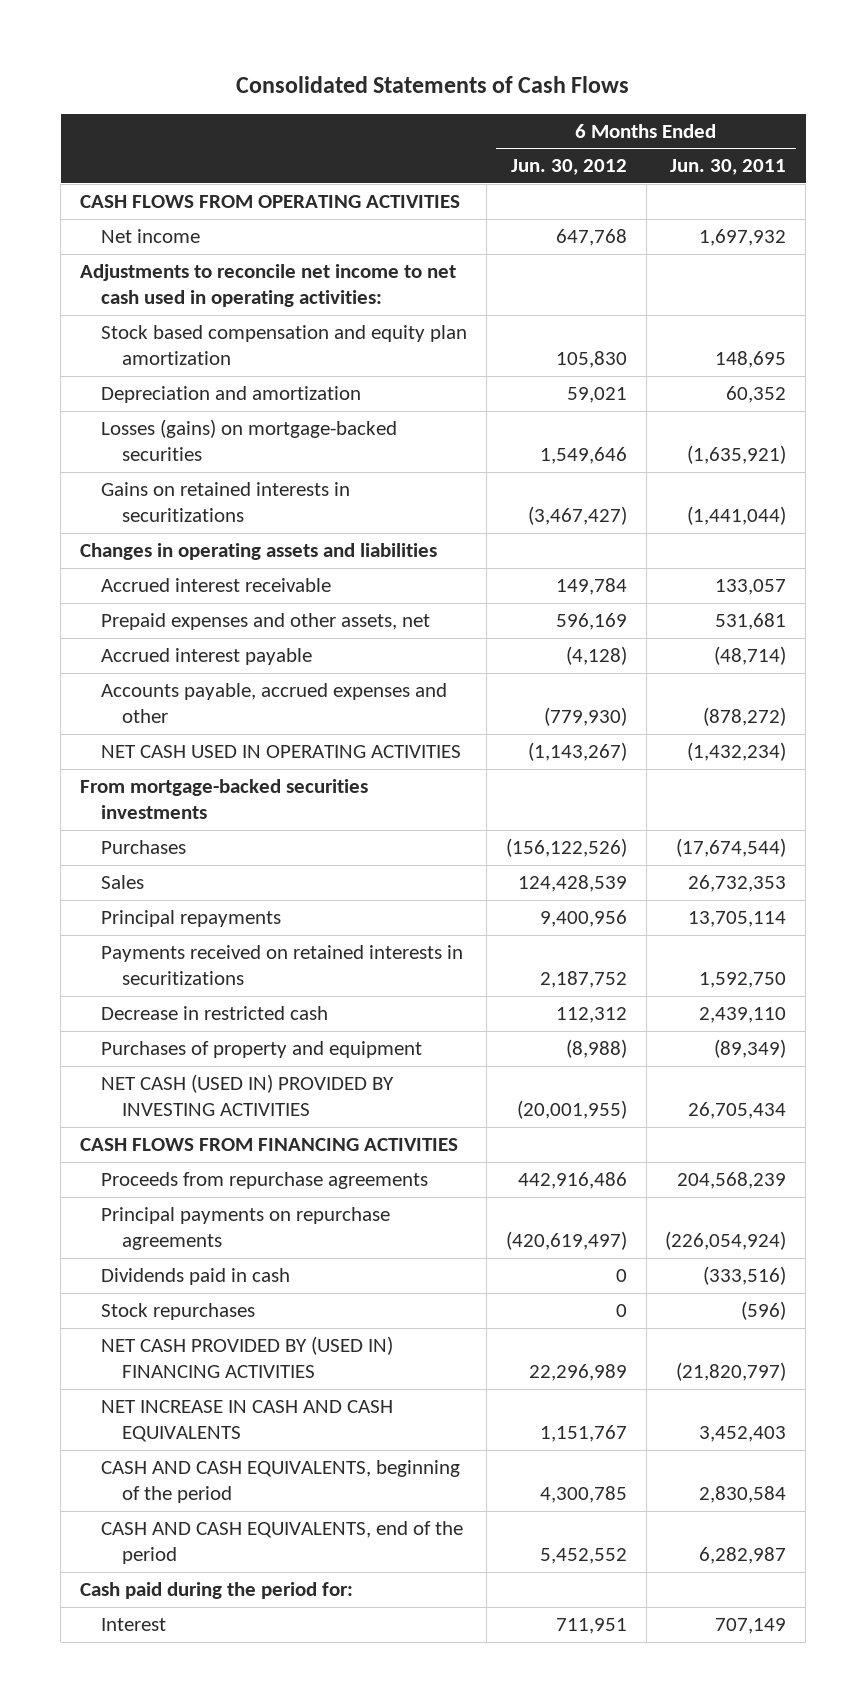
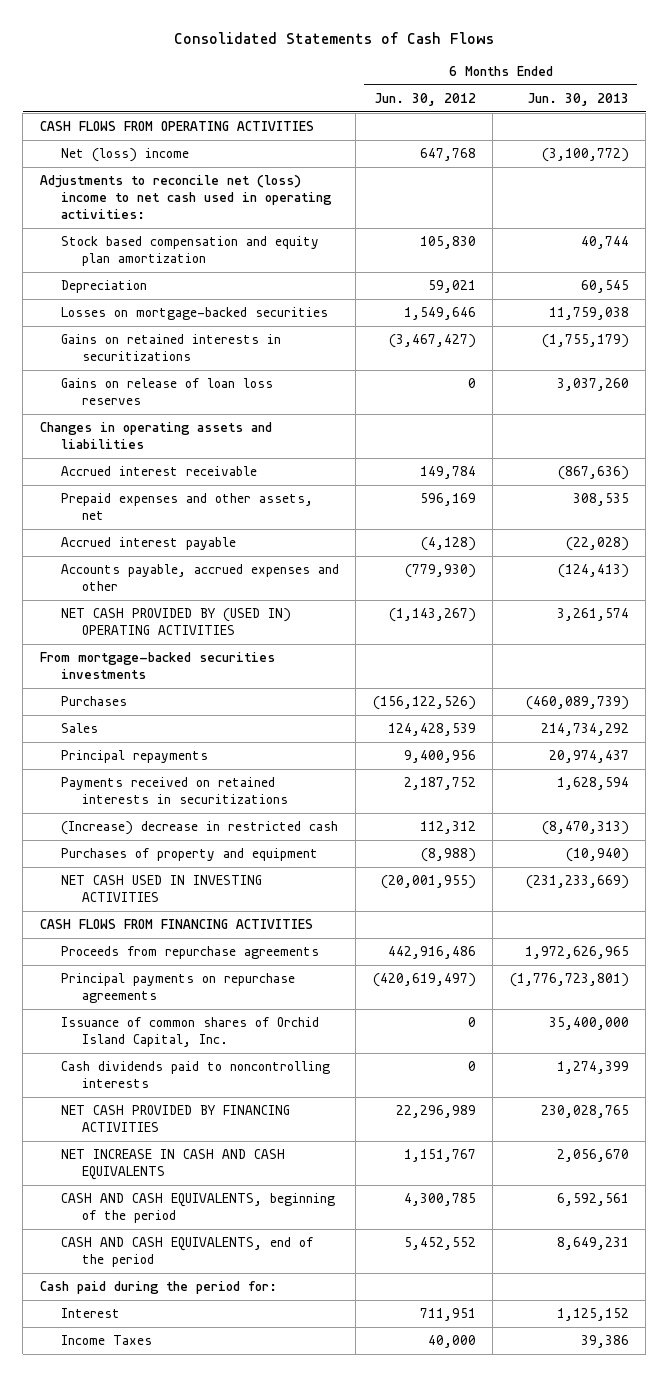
- | 6 Months Ended Jun. 30, 2012 | 6 Months Ended Jun. 30, 2011
+ | 6 Months Ended Jun. 30, 2012 | 6 Months Ended Jun. 30, 2013
- Net income | 647,768 | 1,697,932
- Adjustments to reconcile net income to net cash used in operating activities:
+ Net (loss) income | 647,768 | (3,100,772)
+ Adjustments to reconcile net (loss) income to net cash used in operating activities:
- Depreciation and amortization | 59,021 | 60,352
- Losses (gains) on mortgage-backed securities | 1,549,646 | (1,635,921)
+ Depreciation | 59,021 | 60,545
+ Losses on mortgage-backed securities | 1,549,646 | 11,759,038
+ Gains on release of loan loss reserves | 0 | 3,037,260
- NET CASH USED IN OPERATING ACTIVITIES | (1,143,267) | (1,432,234)
+ NET CASH PROVIDED BY (USED IN) OPERATING ACTIVITIES | (1,143,267) | 3,261,574
- Decrease in restricted cash | 112,312 | 2,439,110
+ (Increase) decrease in restricted cash | 112,312 | (8,470,313)
- NET CASH (USED IN) PROVIDED BY INVESTING ACTIVITIES | (20,001,955) | 26,705,434
+ NET CASH USED IN INVESTING ACTIVITIES | (20,001,955) | (231,233,669)
- Dividends paid in cash | 0 | (333,516)
- Stock repurchases | 0 | (596)
- NET CASH PROVIDED BY (USED IN) FINANCING ACTIVITIES | 22,296,989 | (21,820,797)
+ Issuance of common shares of Orchid Island Capital, Inc. | 0 | 35,400,000
+ Cash dividends paid to noncontrolling interests | 0 | 1,274,399
+ NET CASH PROVIDED BY FINANCING ACTIVITIES | 22,296,989 | 230,028,765
+ Income Taxes | 40,000 | 39,386

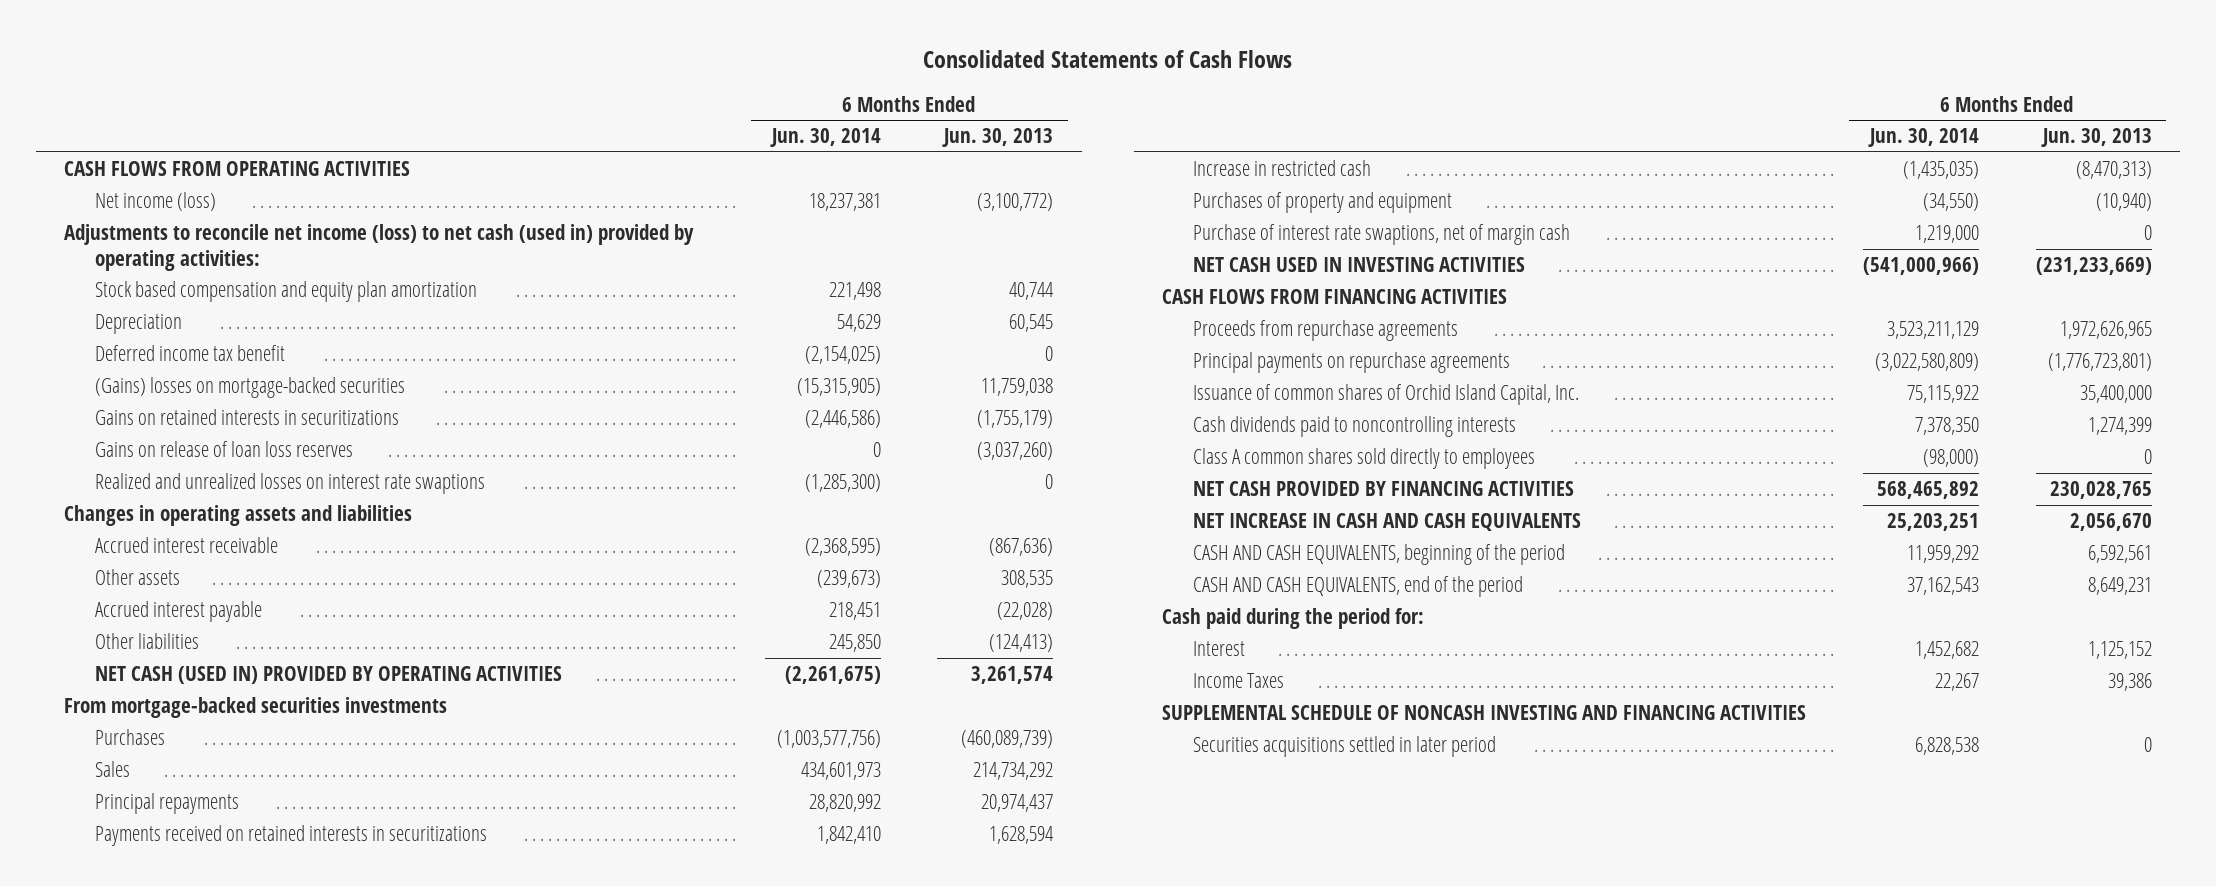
- | 6 Months Ended Jun. 30, 2012 | 6 Months Ended Jun. 30, 2013
+ | 6 Months Ended Jun. 30, 2014 | 6 Months Ended Jun. 30, 2013
- Net (loss) income | 647,768 | (3,100,772)
- Adjustments to reconcile net (loss) income to net cash used in operating activities:
+ Net income (loss) | 18,237,381 | (3,100,772)
+ Adjustments to reconcile net income (loss) to net cash (used in) provided by operating activities:
- Losses on mortgage-backed securities | 1,549,646 | 11,759,038
+ Deferred income tax benefit | (2,154,025) | 0
+ (Gains) losses on mortgage-backed securities | (15,315,905) | 11,759,038
- Gains on release of loan loss reserves | 0 | 3,037,260
+ Gains on release of loan loss reserves | 0 | (3,037,260)
+ Realized and unrealized losses on interest rate swaptions | (1,285,300) | 0
- Prepaid expenses and other assets, net | 596,169 | 308,535
+ Other assets | (239,673) | 308,535
- Accounts payable, accrued expenses and other | (779,930) | (124,413)
- NET CASH PROVIDED BY (USED IN) OPERATING ACTIVITIES | (1,143,267) | 3,261,574
+ Other liabilities | 245,850 | (124,413)
+ NET CASH (USED IN) PROVIDED BY OPERATING ACTIVITIES | (2,261,675) | 3,261,574
- (Increase) decrease in restricted cash | 112,312 | (8,470,313)
+ Increase in restricted cash | (1,435,035) | (8,470,313)
+ Purchase of interest rate swaptions, net of margin cash | 1,219,000 | 0
+ Class A common shares sold directly to employees | (98,000) | 0
+ SUPPLEMENTAL SCHEDULE OF NONCASH INVESTING AND FINANCING ACTIVITIES
+ Securities acquisitions settled in later period | 6,828,538 | 0

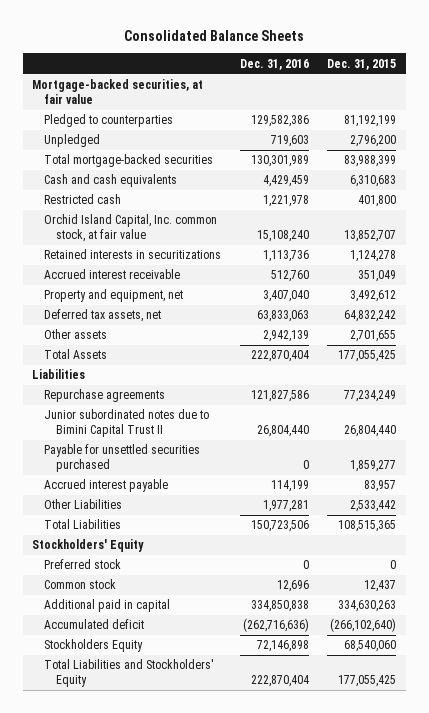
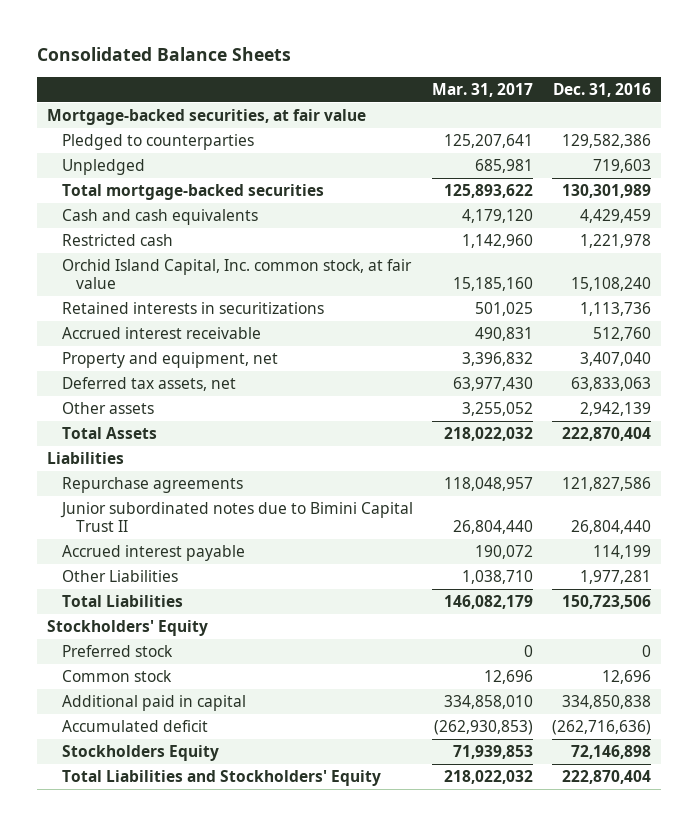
- | Dec. 31, 2016 | Dec. 31, 2015
+ | Mar. 31, 2017 | Dec. 31, 2016
- Payable for unsettled securities purchased | 0 | 1,859,277

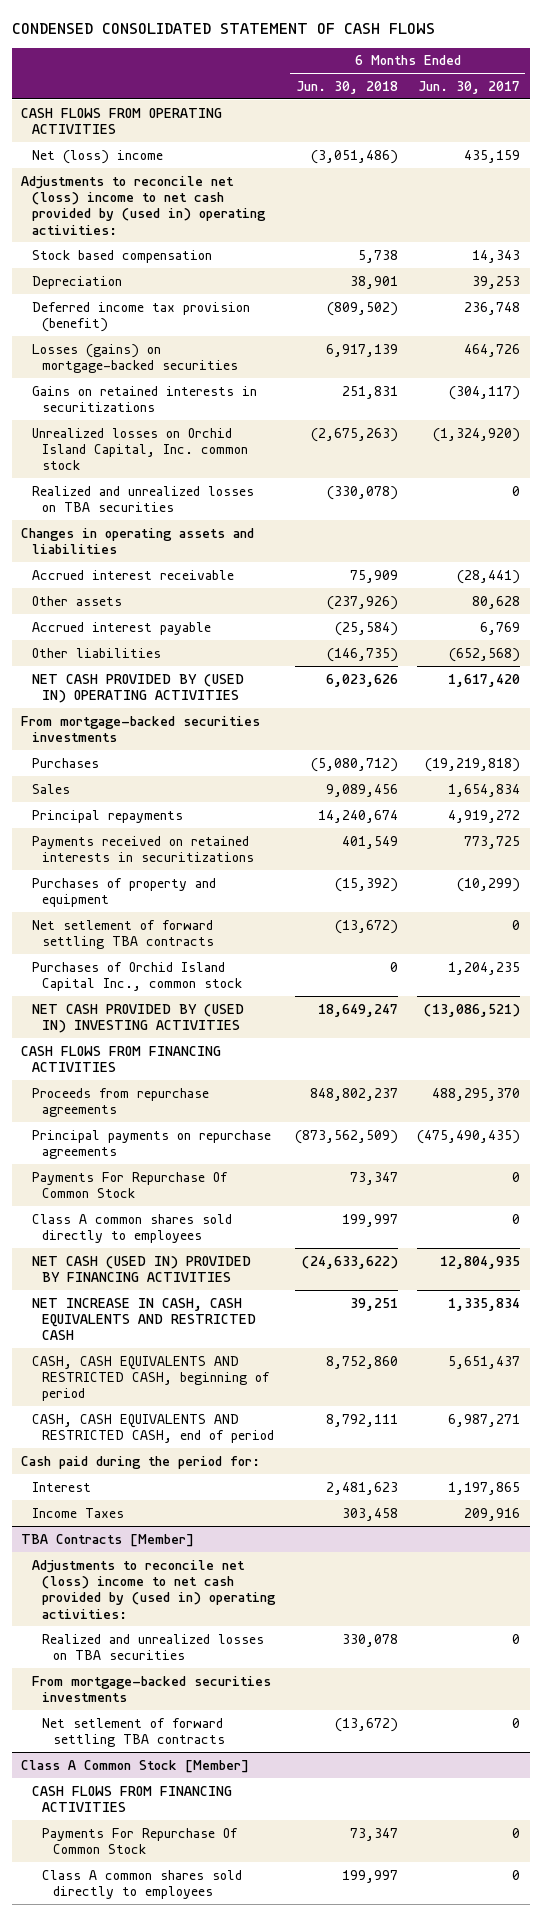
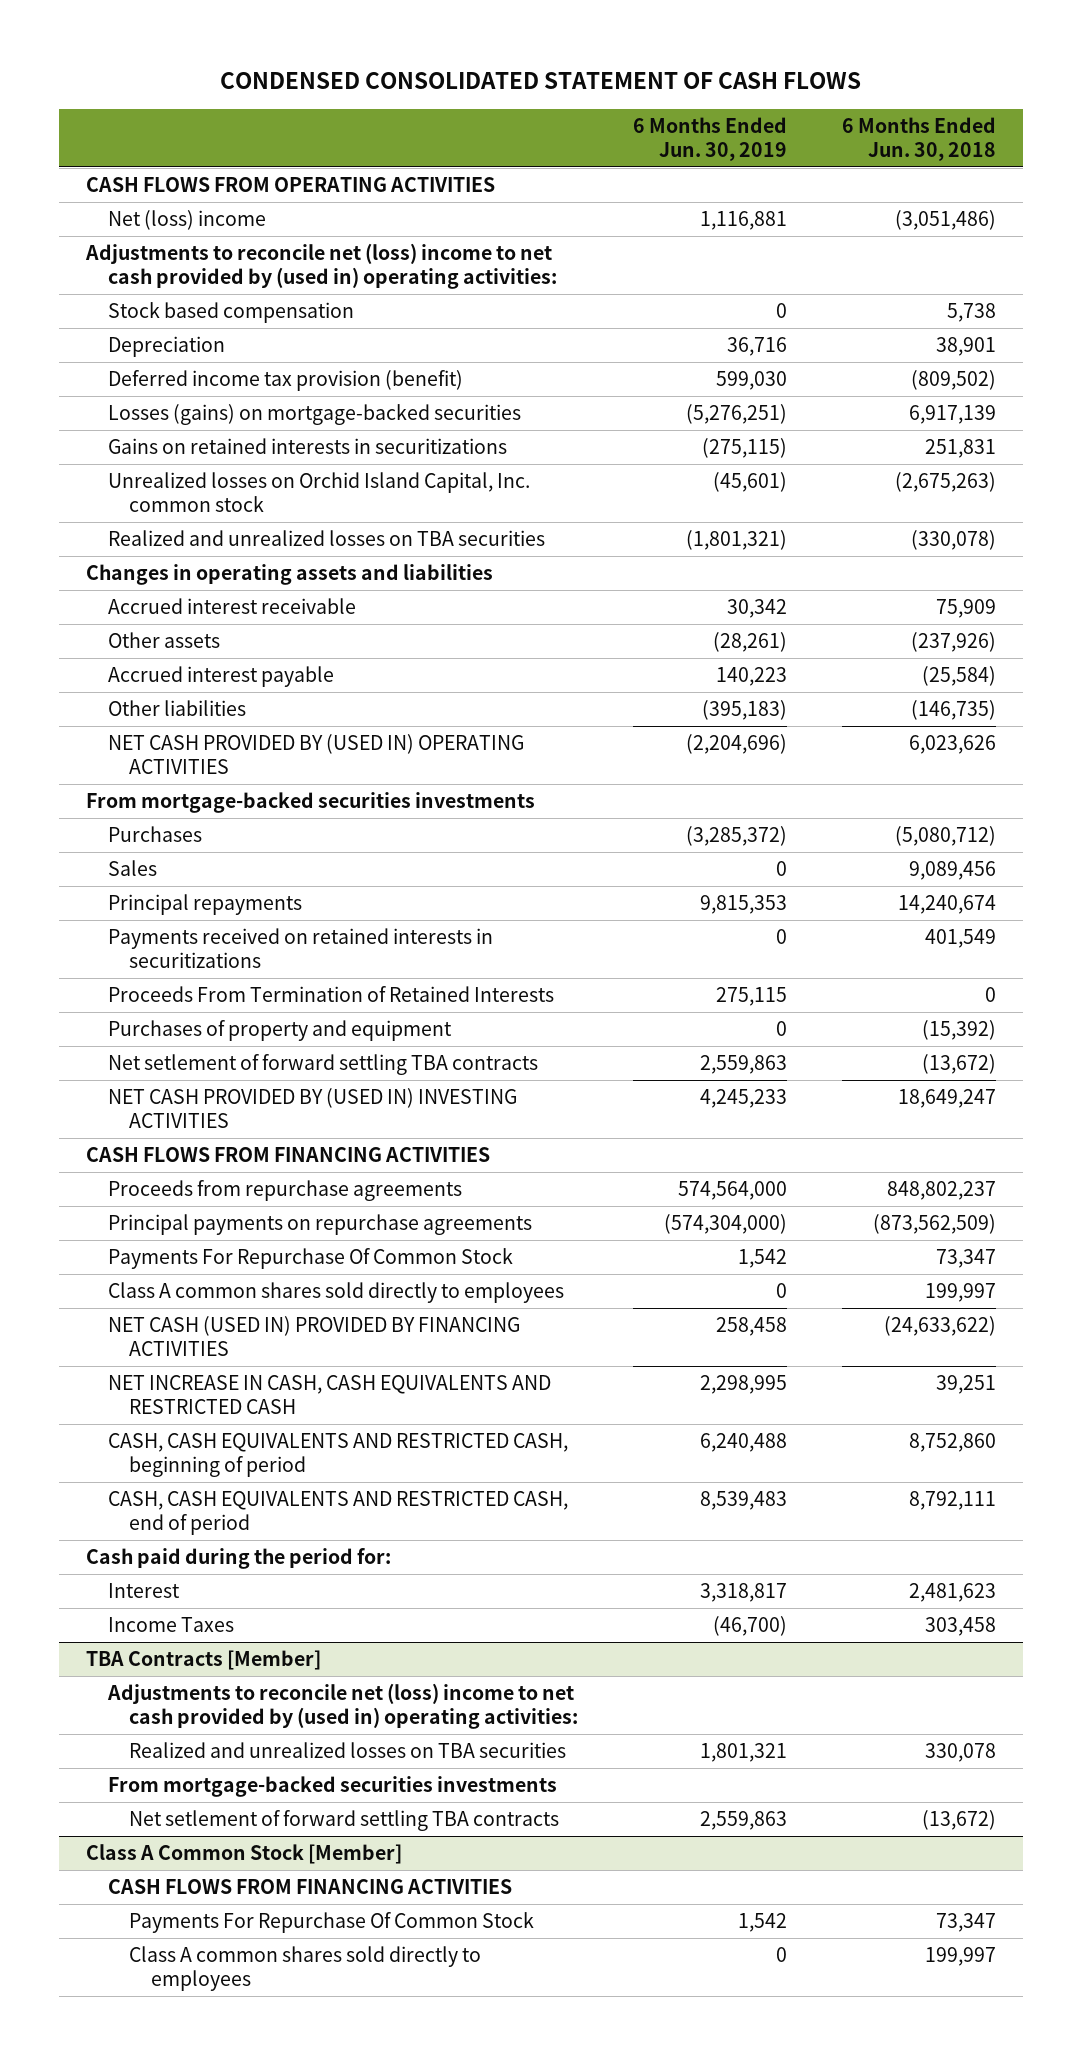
- | 6 Months Ended Jun. 30, 2018 | 6 Months Ended Jun. 30, 2017
+ | 6 Months Ended Jun. 30, 2019 | 6 Months Ended Jun. 30, 2018
+ Proceeds From Termination of Retained Interests | 275,115 | 0
- Purchases of Orchid Island Capital Inc., common stock | 0 | 1,204,235

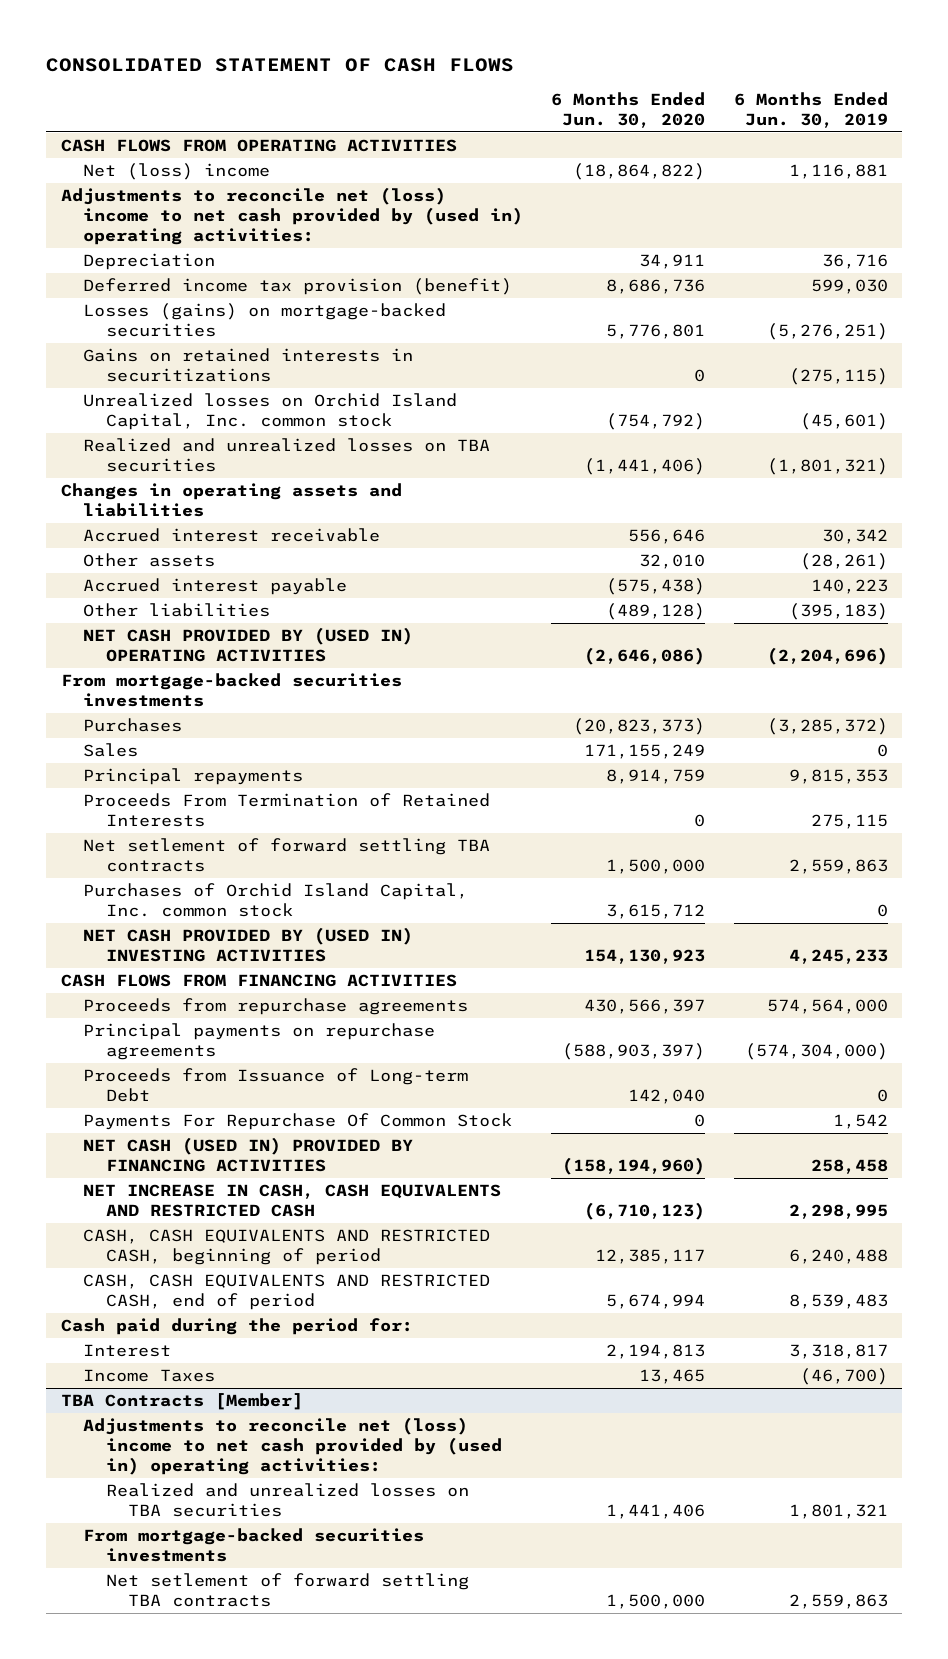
- CONDENSED CONSOLIDATED STATEMENT OF CASH FLOWS
+ CONSOLIDATED STATEMENT OF CASH FLOWS
- | 6 Months Ended Jun. 30, 2019 | 6 Months Ended Jun. 30, 2018
+ | 6 Months Ended Jun. 30, 2020 | 6 Months Ended Jun. 30, 2019
- Stock based compensation | 0 | 5,738
- Payments received on retained interests in securitizations | 0 | 401,549
- Purchases of property and equipment | 0 | (15,392)
+ Purchases of Orchid Island Capital, Inc. common stock | 3,615,712 | 0
+ Proceeds from Issuance of Long-term Debt | 142,040 | 0
- Class A common shares sold directly to employees | 0 | 199,997
- Class A Common Stock [Member]
- CASH FLOWS FROM FINANCING ACTIVITIES
- Payments For Repurchase Of Common Stock | 1,542 | 73,347
- Class A common shares sold directly to employees | 0 | 199,997

